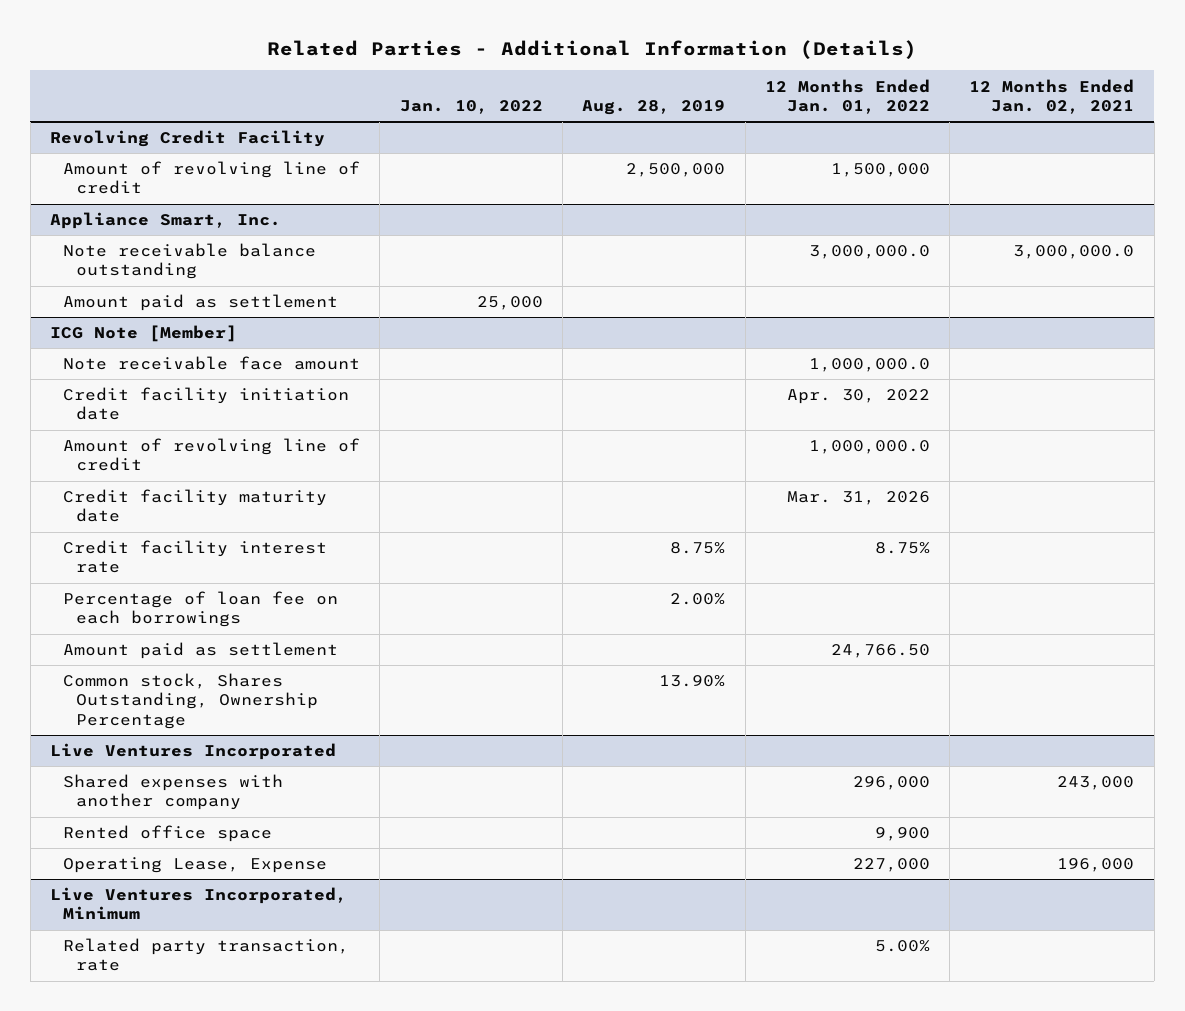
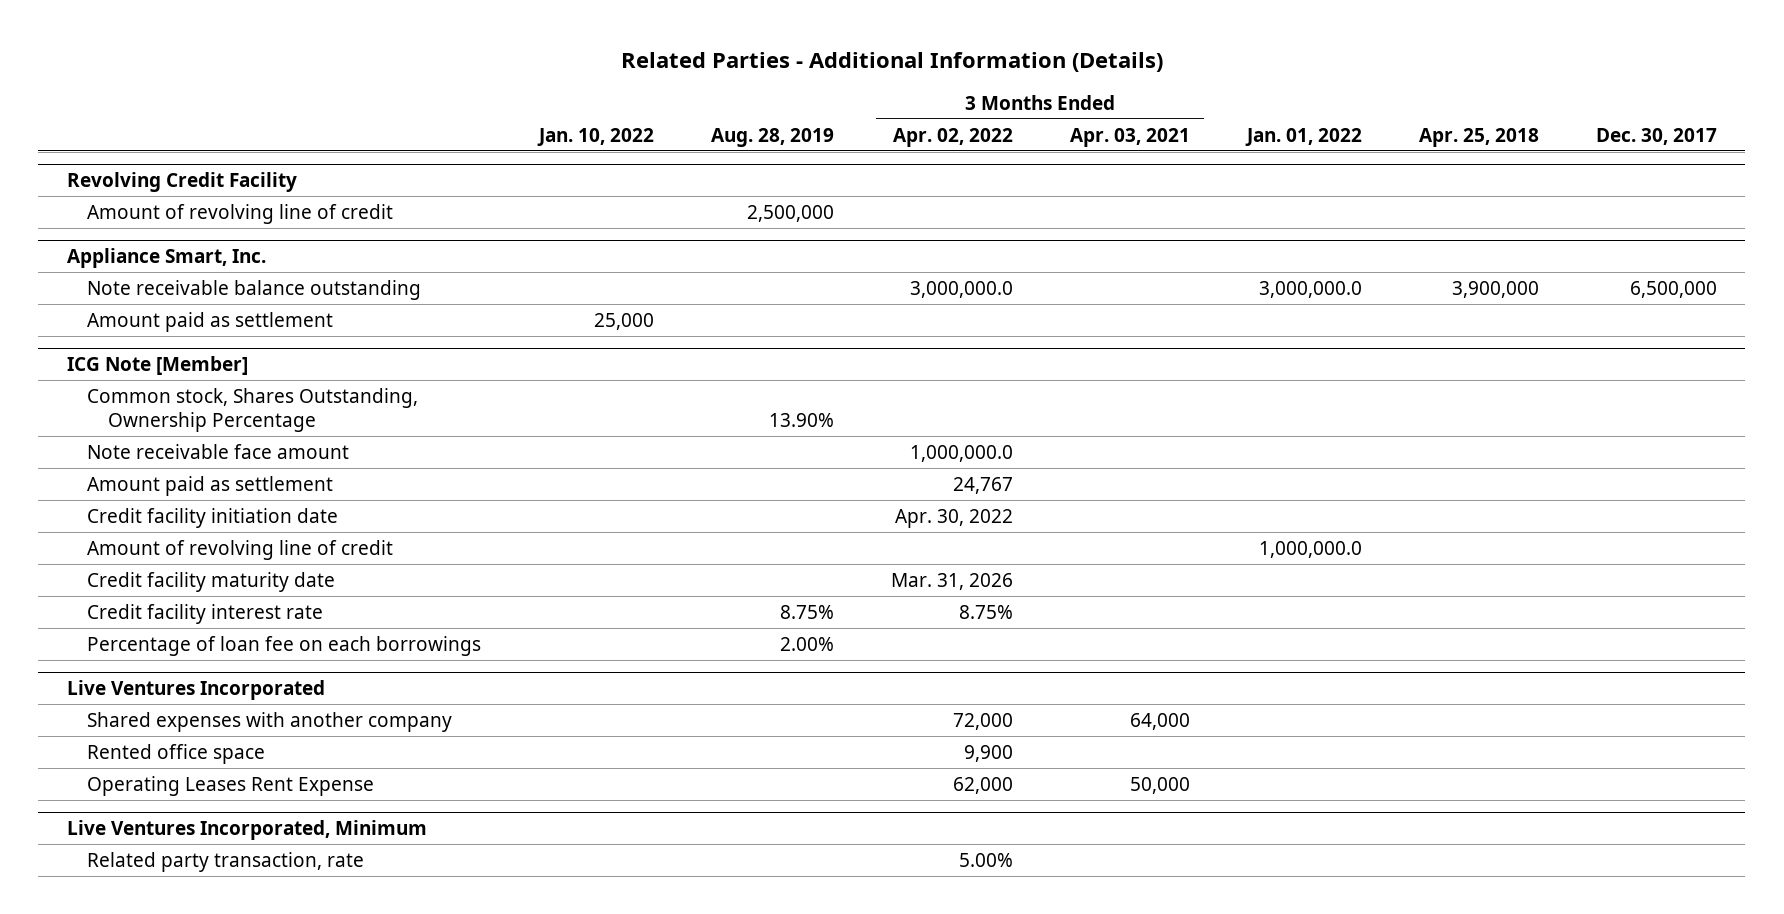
- | Jan. 10, 2022 | Aug. 28, 2019 | 12 Months Ended Jan. 01, 2022 | 12 Months Ended Jan. 02, 2021
+ | Jan. 10, 2022 | Aug. 28, 2019 | 3 Months Ended Apr. 02, 2022 | 3 Months Ended Apr. 03, 2021 | Jan. 01, 2022 | Apr. 25, 2018 | Dec. 30, 2017
@ ICG Note [Member]
moved up: Common stock, Shares Outstanding, Ownership Percentage | | 13.90% | | | | |
moved up: Amount paid as settlement | | | 24,767 | | | |
@ Live Ventures Incorporated
- Operating Lease, Expense | | | 227,000 | 196,000
+ Operating Leases Rent Expense | | | 62,000 | 50,000 | | |

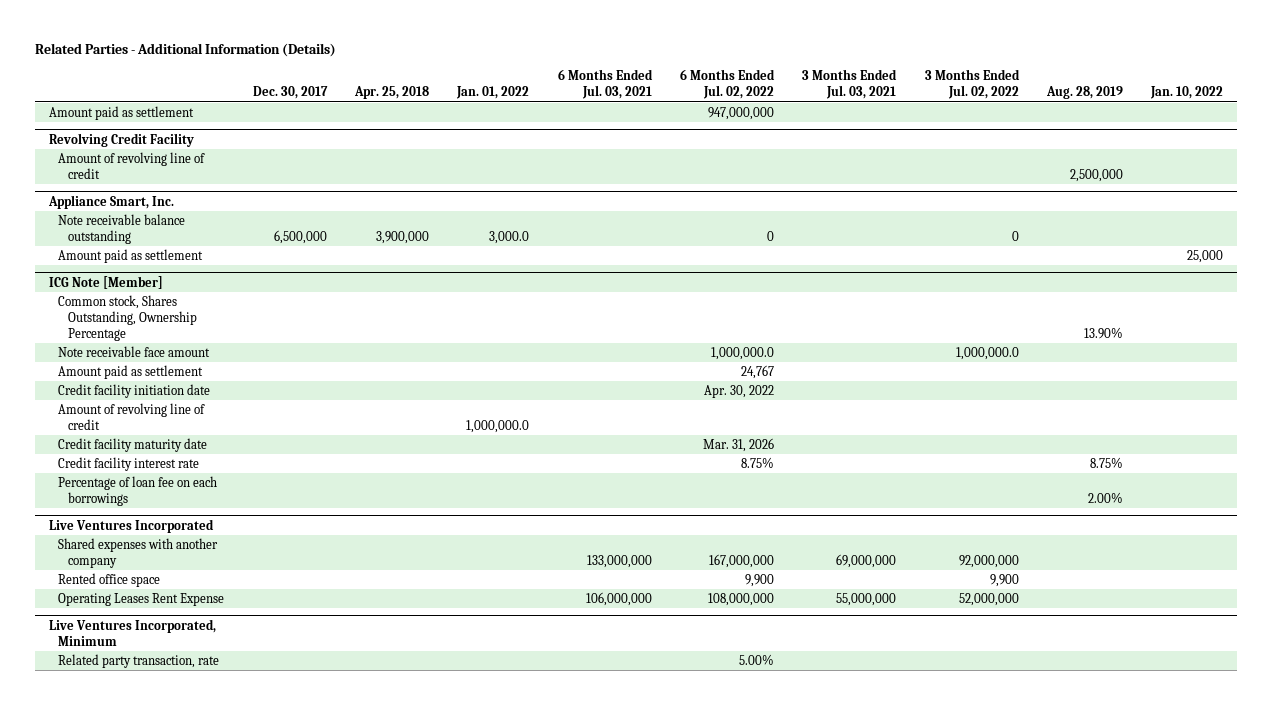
- | Jan. 10, 2022 | Aug. 28, 2019 | 3 Months Ended Apr. 02, 2022 | 3 Months Ended Apr. 03, 2021 | Jan. 01, 2022 | Apr. 25, 2018 | Dec. 30, 2017
+ | Dec. 30, 2017 | Apr. 25, 2018 | Jan. 01, 2022 | 6 Months Ended Jul. 03, 2021 | 6 Months Ended Jul. 02, 2022 | 3 Months Ended Jul. 03, 2021 | 3 Months Ended Jul. 02, 2022 | Aug. 28, 2019 | Jan. 10, 2022
+ Amount paid as settlement | | | | | 947,000,000 | | | |
@ Appliance Smart, Inc.
- Note receivable balance outstanding | | | 3,000,000.0 | | 3,000,000.0 | 3,900,000 | 6,500,000
+ Note receivable balance outstanding | 6,500,000 | 3,900,000 | 3,000.0 | | 0 | | 0 | |

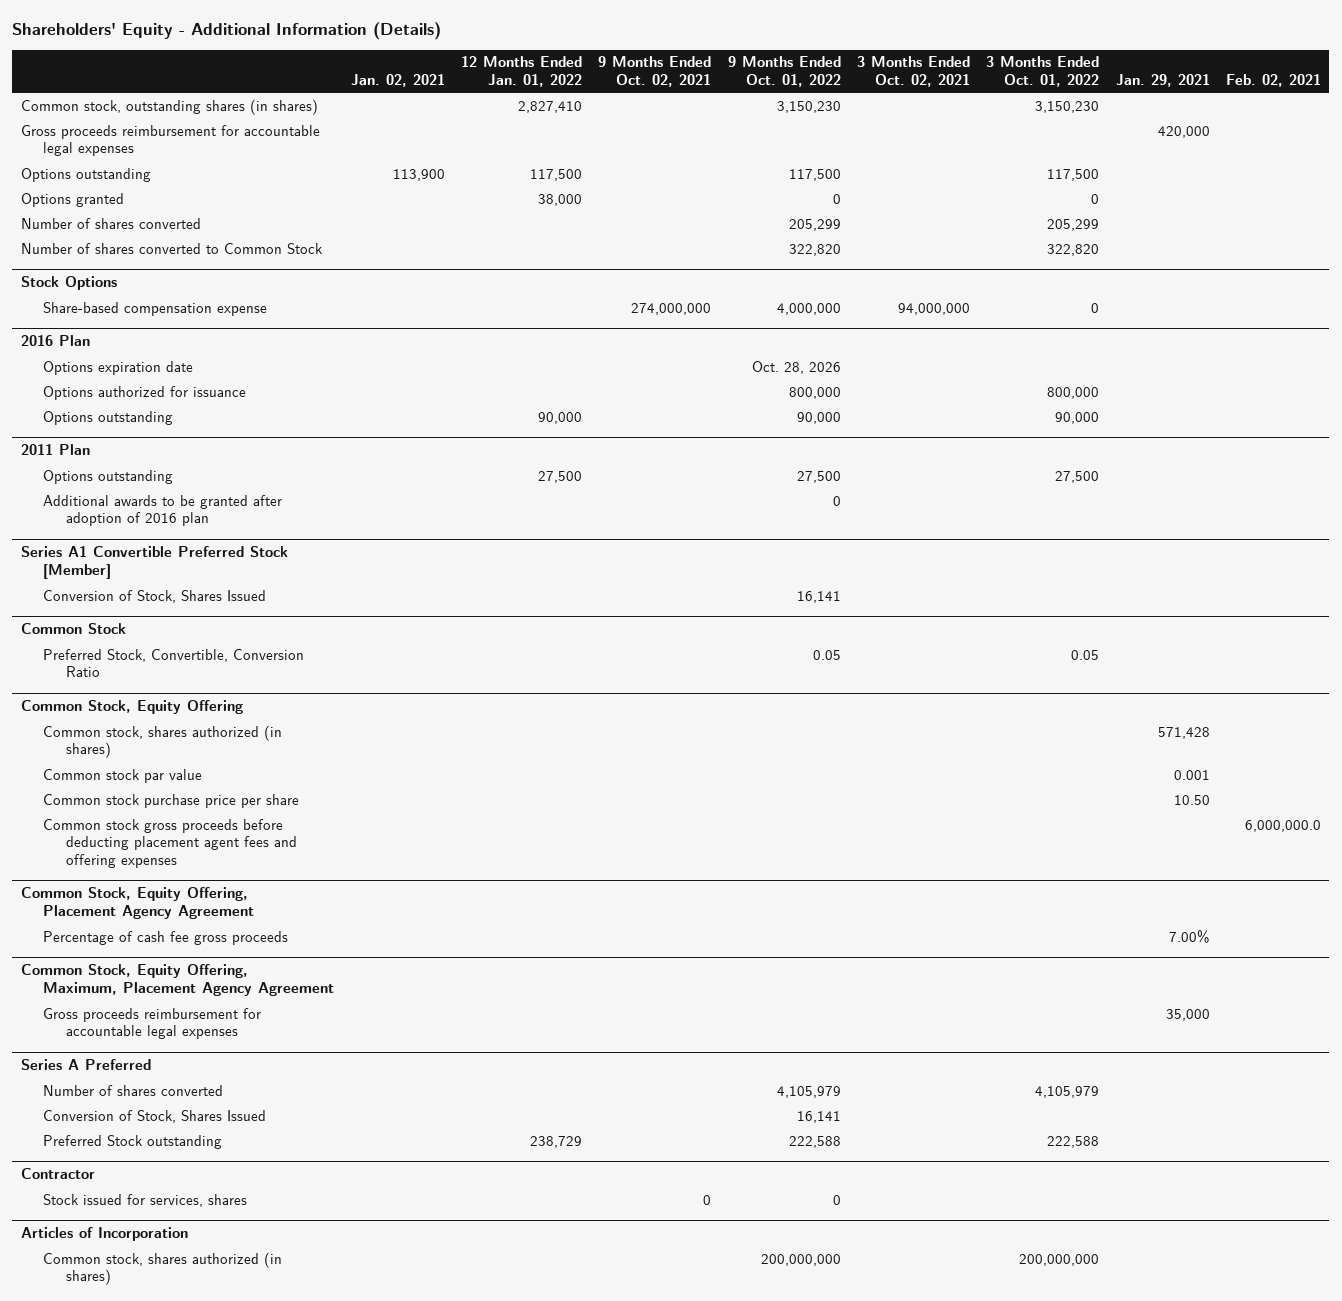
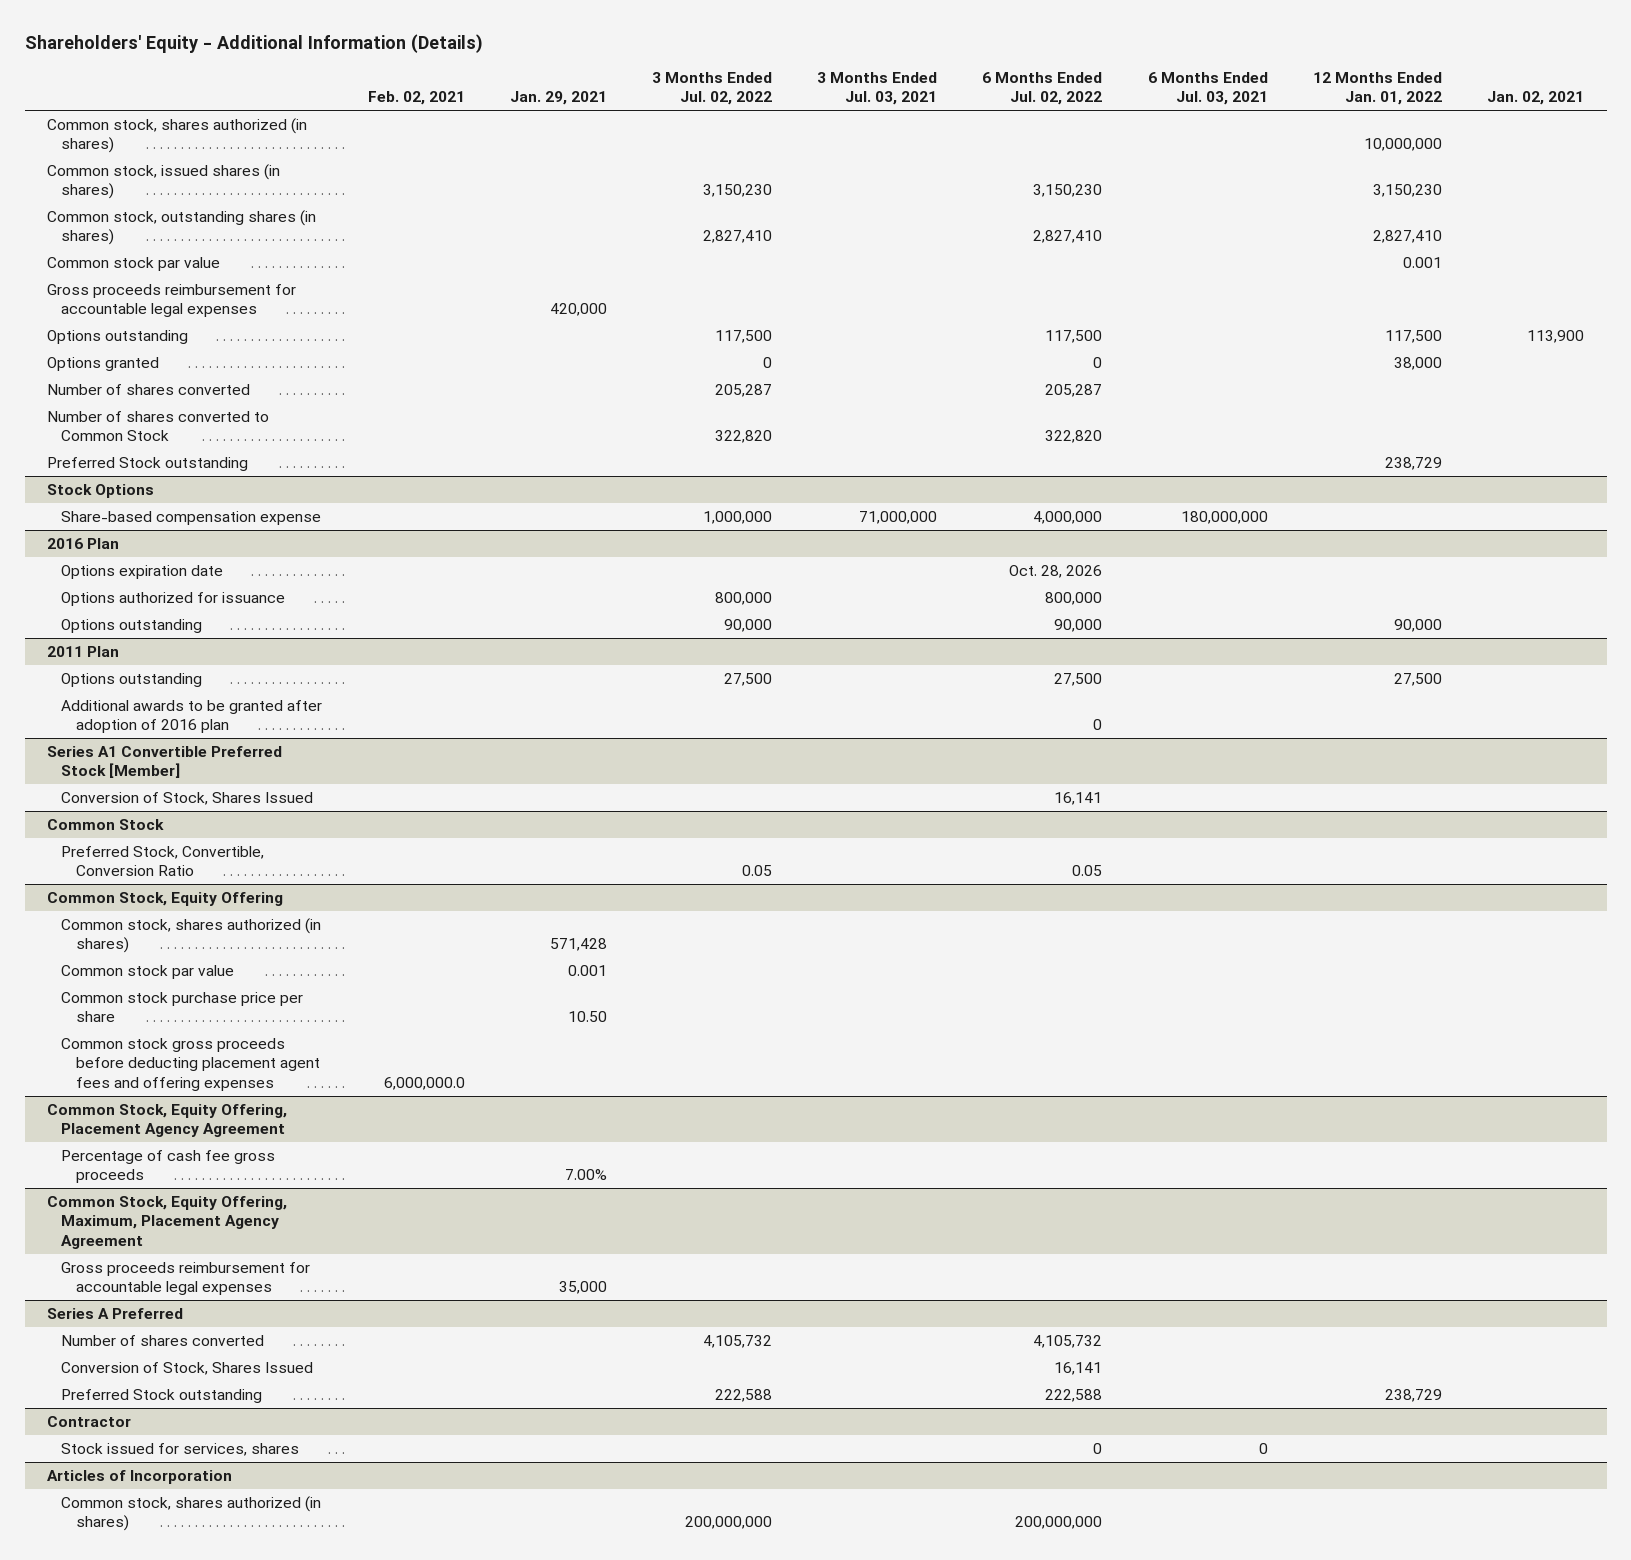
- | Jan. 02, 2021 | 12 Months Ended Jan. 01, 2022 | 9 Months Ended Oct. 02, 2021 | 9 Months Ended Oct. 01, 2022 | 3 Months Ended Oct. 02, 2021 | 3 Months Ended Oct. 01, 2022 | Jan. 29, 2021 | Feb. 02, 2021
+ | Feb. 02, 2021 | Jan. 29, 2021 | 3 Months Ended Jul. 02, 2022 | 3 Months Ended Jul. 03, 2021 | 6 Months Ended Jul. 02, 2022 | 6 Months Ended Jul. 03, 2021 | 12 Months Ended Jan. 01, 2022 | Jan. 02, 2021
+ Common stock, shares authorized (in shares) | | | | | | | 10,000,000 |
+ Common stock, issued shares (in shares) | | | 3,150,230 | | 3,150,230 | | 3,150,230 |
+ Common stock par value | | | | | | | 0.001 |
+ Preferred Stock outstanding | | | | | | | 238,729 |

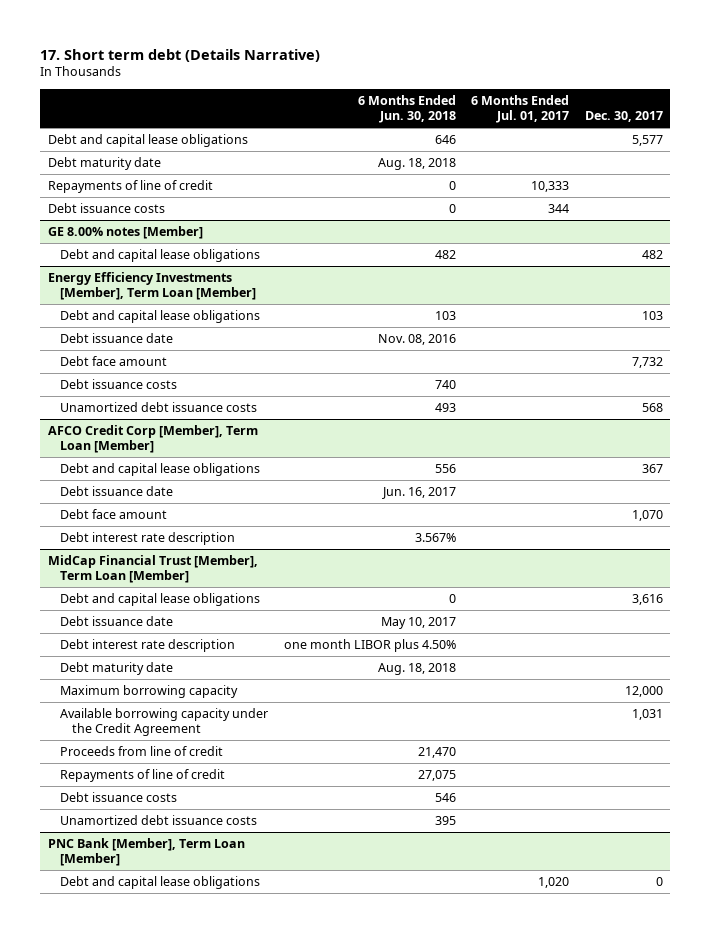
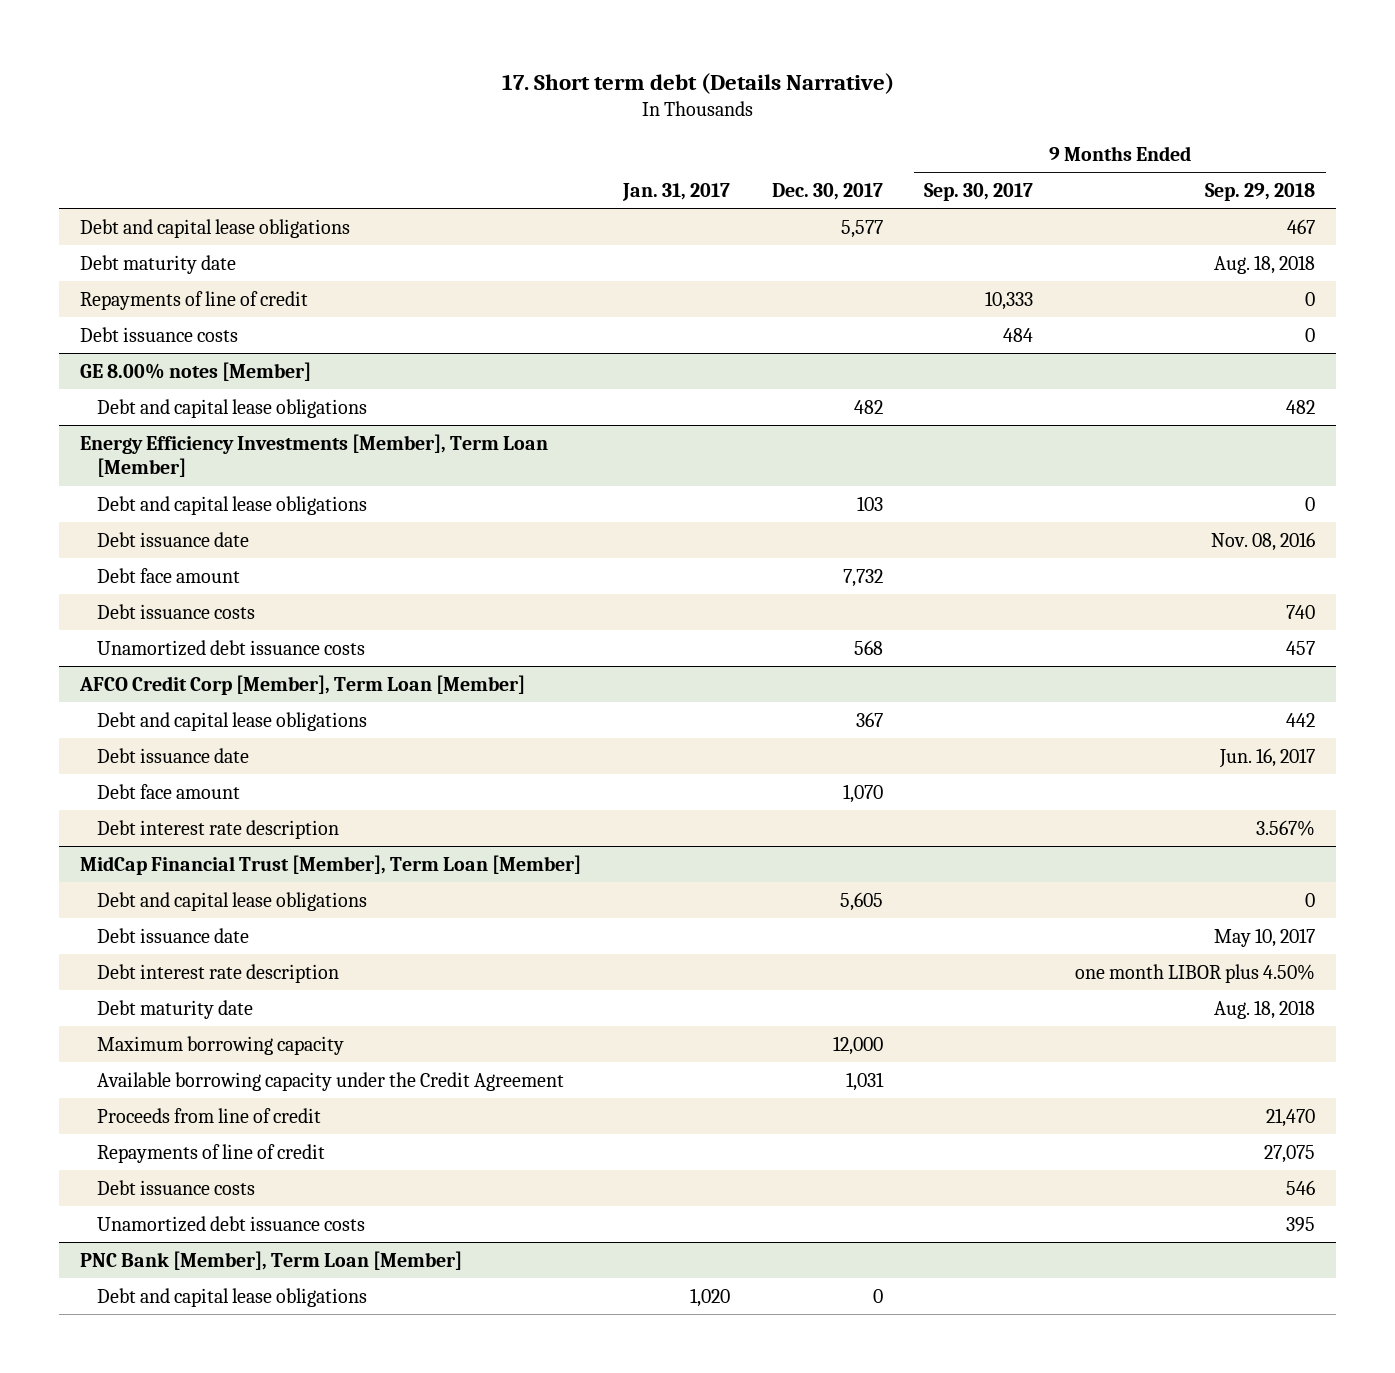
- | 6 Months Ended Jun. 30, 2018 | 6 Months Ended Jul. 01, 2017 | Dec. 30, 2017
+ | Jan. 31, 2017 | Dec. 30, 2017 | 9 Months Ended Sep. 30, 2017 | 9 Months Ended Sep. 29, 2018
@ MidCap Financial Trust [Member], Term Loan [Member]
- Debt and capital lease obligations | 0 | | 3,616
+ Debt and capital lease obligations | | 5,605 | | 0

